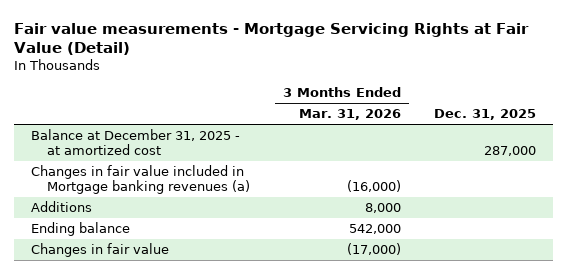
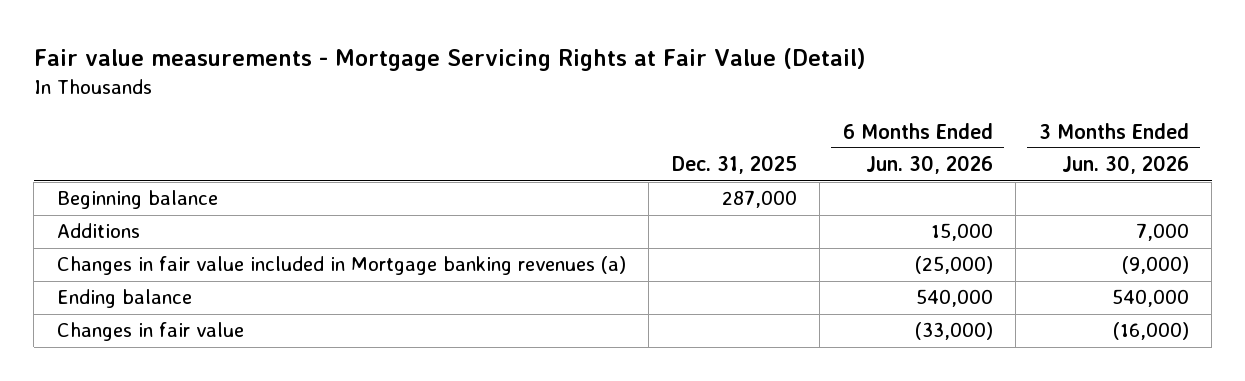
- | 3 Months Ended Mar. 31, 2026 | Dec. 31, 2025
+ | Dec. 31, 2025 | 6 Months Ended Jun. 30, 2026 | 3 Months Ended Jun. 30, 2026
- Balance at December 31, 2025 - at amortized cost | | 287,000
+ Beginning balance | 287,000 | |
moved down: Changes in fair value included in Mortgage banking revenues (a) | | (25,000) | (9,000)

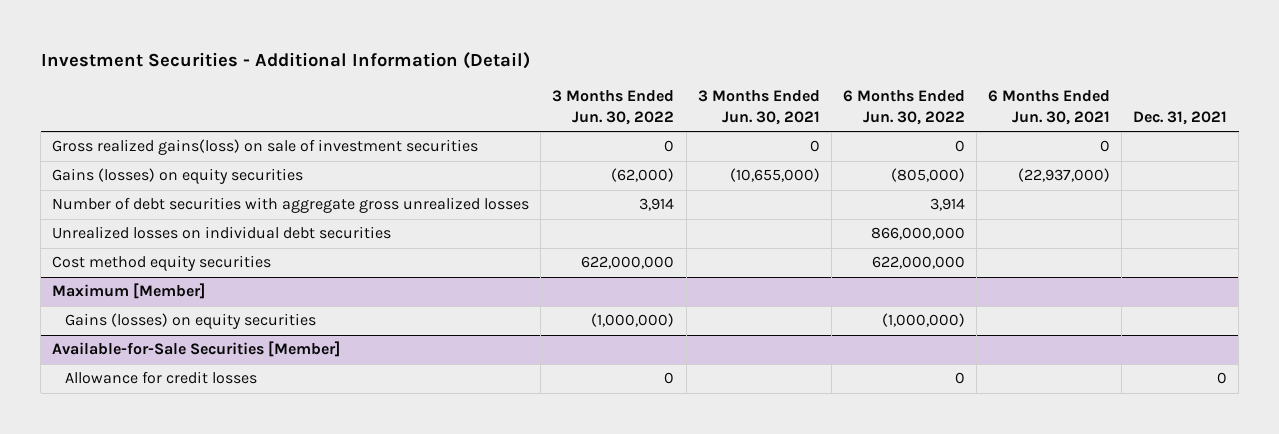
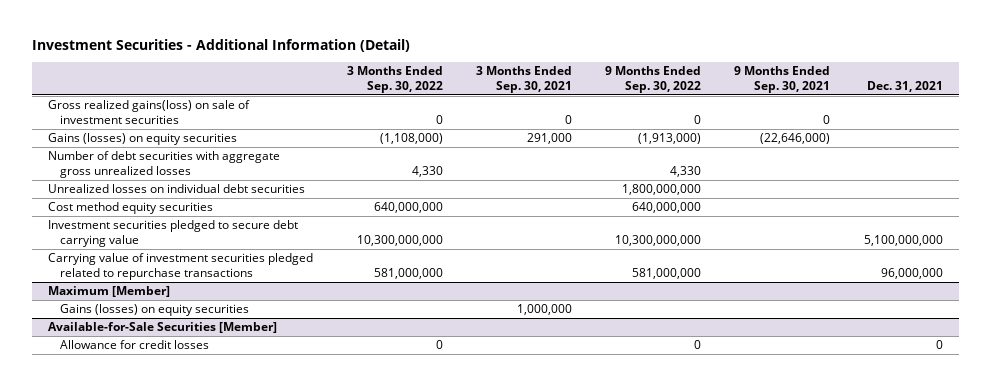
- | 3 Months Ended Jun. 30, 2022 | 3 Months Ended Jun. 30, 2021 | 6 Months Ended Jun. 30, 2022 | 6 Months Ended Jun. 30, 2021 | Dec. 31, 2021
+ | 3 Months Ended Sep. 30, 2022 | 3 Months Ended Sep. 30, 2021 | 9 Months Ended Sep. 30, 2022 | 9 Months Ended Sep. 30, 2021 | Dec. 31, 2021
+ Investment securities pledged to secure debt carrying value | 10,300,000,000 | | 10,300,000,000 | | 5,100,000,000
+ Carrying value of investment securities pledged related to repurchase transactions | 581,000,000 | | 581,000,000 | | 96,000,000

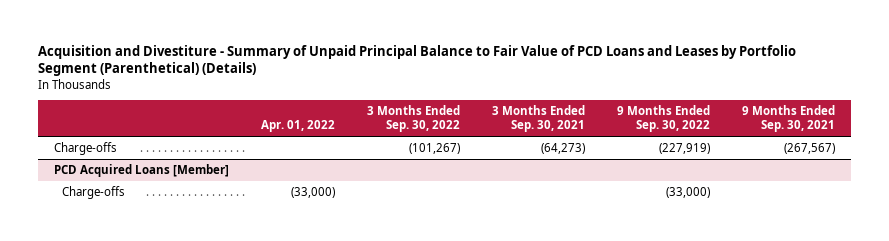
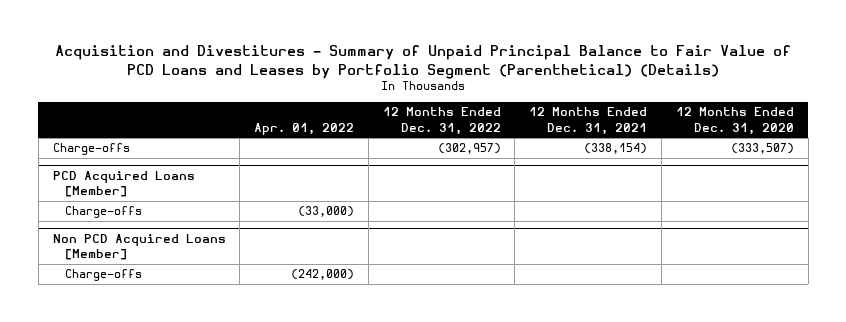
- Acquisition and Divestiture - Summary of Unpaid Principal Balance to Fair Value of PCD Loans and Leases by Portfolio Segment (Parenthetical) (Details)
+ Acquisition and Divestitures - Summary of Unpaid Principal Balance to Fair Value of PCD Loans and Leases by Portfolio Segment (Parenthetical) (Details)
- | Apr. 01, 2022 | 3 Months Ended Sep. 30, 2022 | 3 Months Ended Sep. 30, 2021 | 9 Months Ended Sep. 30, 2022 | 9 Months Ended Sep. 30, 2021
+ | Apr. 01, 2022 | 12 Months Ended Dec. 31, 2022 | 12 Months Ended Dec. 31, 2021 | 12 Months Ended Dec. 31, 2020
+ Non PCD Acquired Loans [Member]
+ Charge-offs | (242,000) | | |

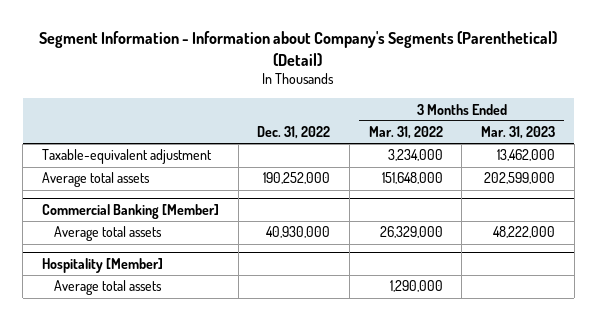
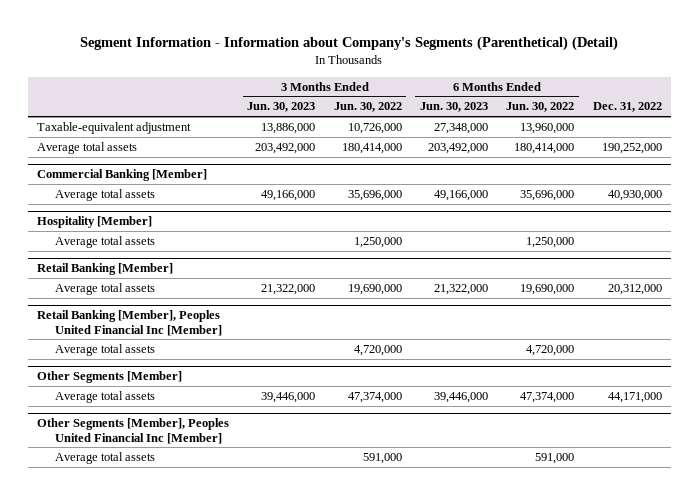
- | Dec. 31, 2022 | 3 Months Ended Mar. 31, 2022 | 3 Months Ended Mar. 31, 2023
+ | 3 Months Ended Jun. 30, 2023 | 3 Months Ended Jun. 30, 2022 | 6 Months Ended Jun. 30, 2023 | 6 Months Ended Jun. 30, 2022 | Dec. 31, 2022
+ Retail Banking [Member]
+ Average total assets | 21,322,000 | 19,690,000 | 21,322,000 | 19,690,000 | 20,312,000
+ Retail Banking [Member], Peoples United Financial Inc [Member]
+ Average total assets | | 4,720,000 | | 4,720,000 |
+ Other Segments [Member]
+ Average total assets | 39,446,000 | 47,374,000 | 39,446,000 | 47,374,000 | 44,171,000
+ Other Segments [Member], Peoples United Financial Inc [Member]
+ Average total assets | | 591,000 | | 591,000 |

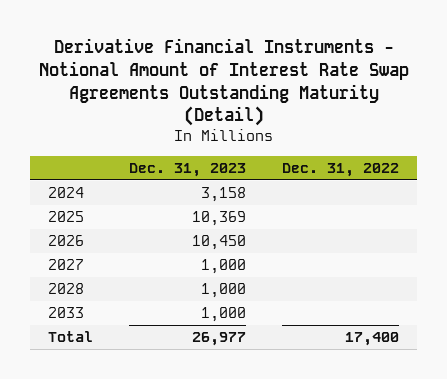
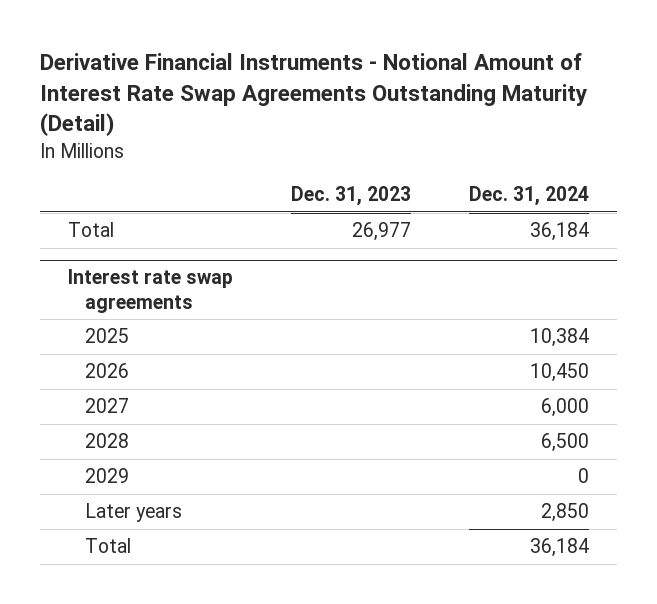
- | Dec. 31, 2023 | Dec. 31, 2022
+ | Dec. 31, 2023 | Dec. 31, 2024
- 2024 | 3,158 |
- 2025 | 10,369 |
- 2026 | 10,450 |
- 2027 | 1,000 |
- 2028 | 1,000 |
- 2033 | 1,000 |
+ Interest rate swap agreements
+ 2025 | | 10,384
+ 2026 | | 10,450
+ 2027 | | 6,000
+ 2028 | | 6,500
+ 2029 | | 0
+ Later years | | 2,850
+ Total | | 36,184

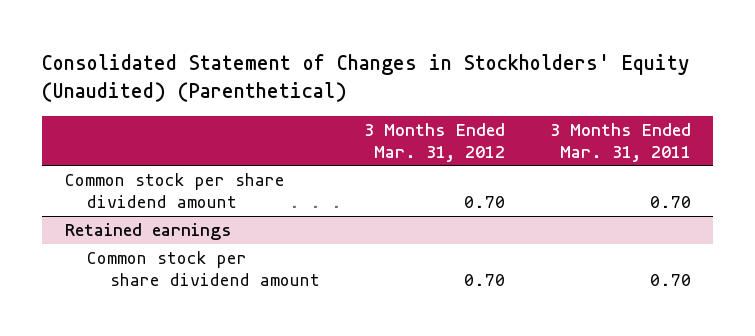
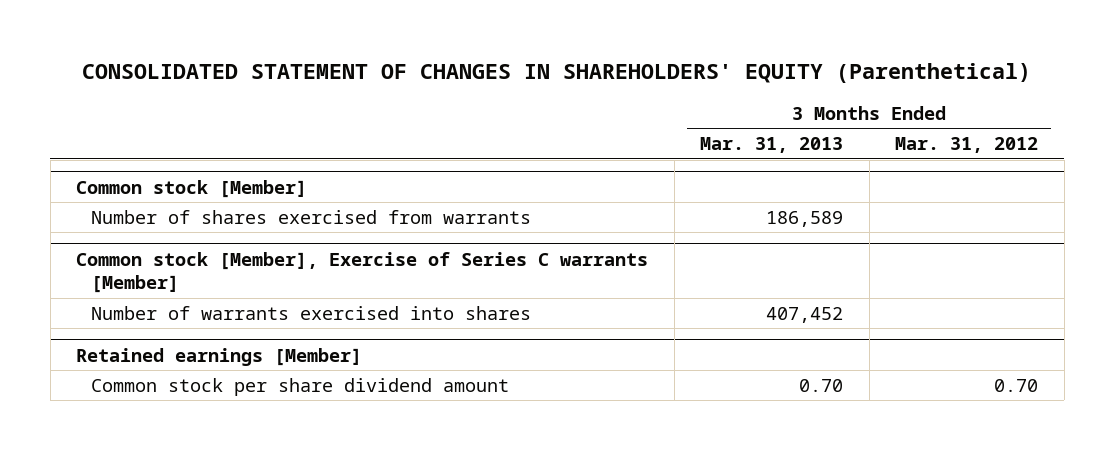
- Consolidated Statement of Changes in Stockholders' Equity (Unaudited) (Parenthetical)
+ CONSOLIDATED STATEMENT OF CHANGES IN SHAREHOLDERS' EQUITY (Parenthetical)
- | 3 Months Ended Mar. 31, 2012 | 3 Months Ended Mar. 31, 2011
+ | 3 Months Ended Mar. 31, 2013 | 3 Months Ended Mar. 31, 2012
- Common stock per share dividend amount | 0.70 | 0.70
- Retained earnings
+ Common stock [Member]
+ Number of shares exercised from warrants | 186,589 |
+ Common stock [Member], Exercise of Series C warrants [Member]
+ Number of warrants exercised into shares | 407,452 |
+ Retained earnings [Member]

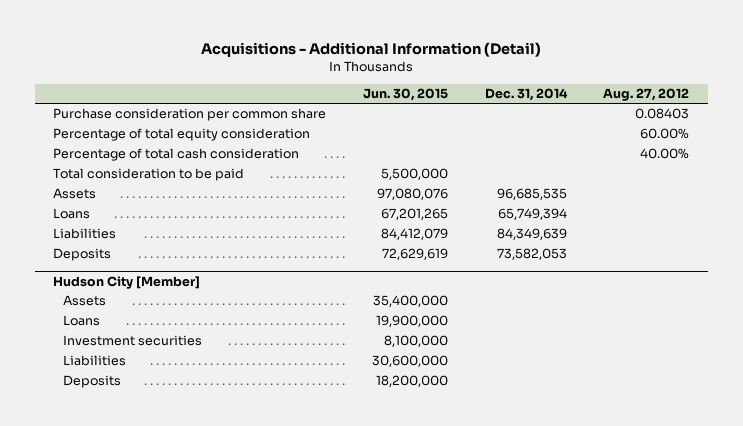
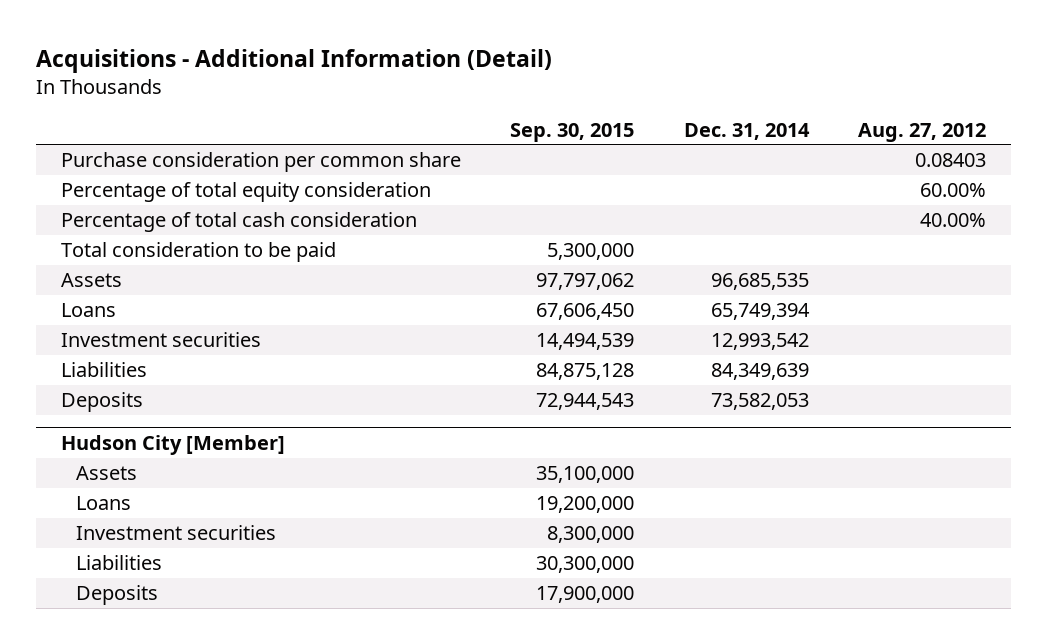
- | Jun. 30, 2015 | Dec. 31, 2014 | Aug. 27, 2012
+ | Sep. 30, 2015 | Dec. 31, 2014 | Aug. 27, 2012
+ Investment securities | 14,494,539 | 12,993,542 |

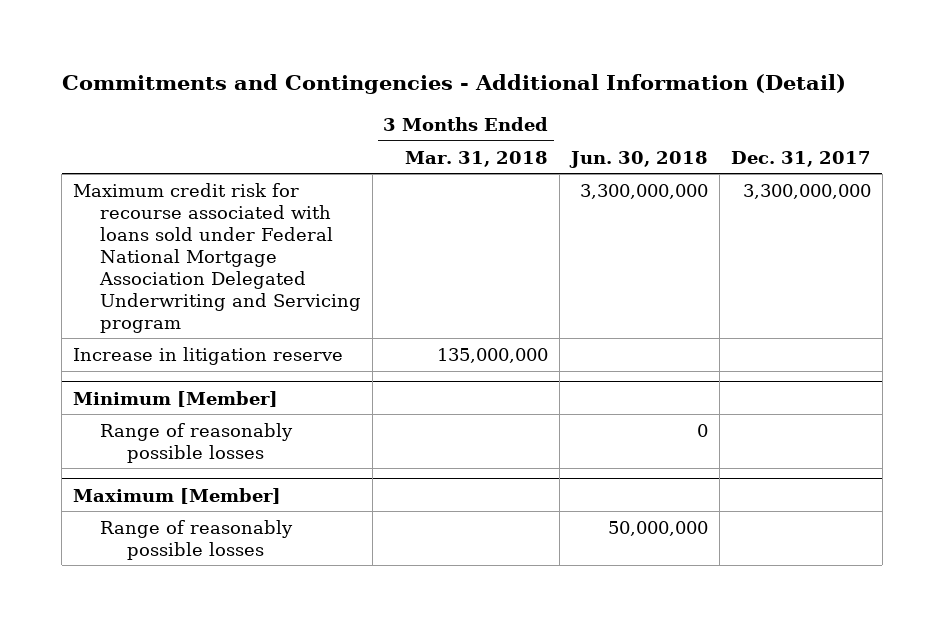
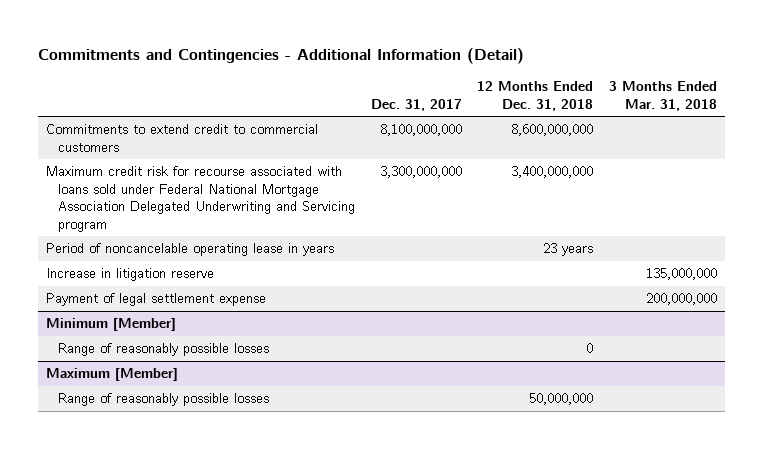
- | 3 Months Ended Mar. 31, 2018 | Jun. 30, 2018 | Dec. 31, 2017
+ | Dec. 31, 2017 | 12 Months Ended Dec. 31, 2018 | 3 Months Ended Mar. 31, 2018
+ Commitments to extend credit to commercial customers | 8,100,000,000 | 8,600,000,000 |
+ Period of noncancelable operating lease in years | | 23 years |
+ Payment of legal settlement expense | | | 200,000,000

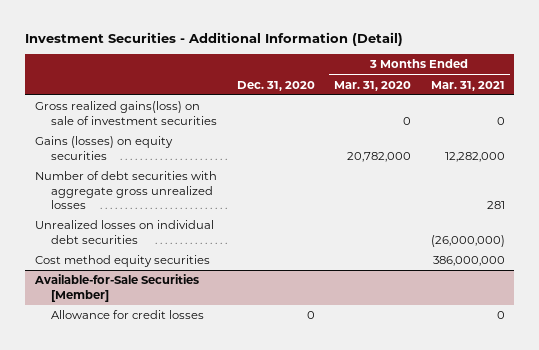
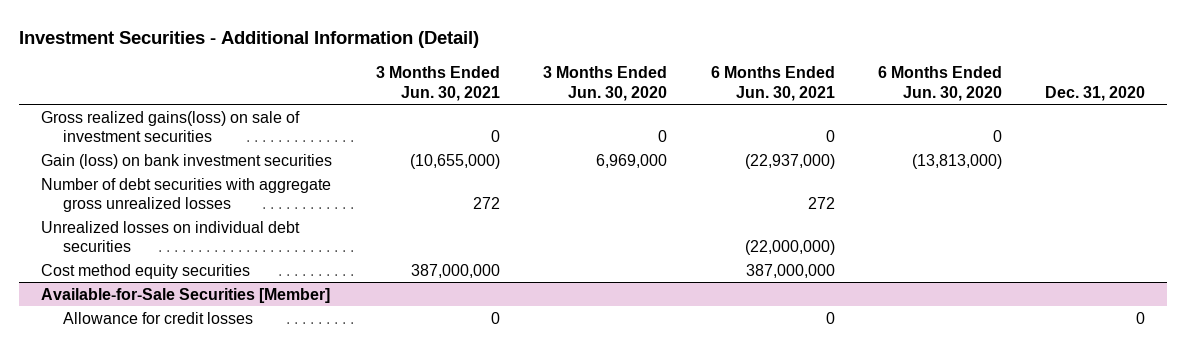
- | Dec. 31, 2020 | 3 Months Ended Mar. 31, 2020 | 3 Months Ended Mar. 31, 2021
+ | 3 Months Ended Jun. 30, 2021 | 3 Months Ended Jun. 30, 2020 | 6 Months Ended Jun. 30, 2021 | 6 Months Ended Jun. 30, 2020 | Dec. 31, 2020
- Gains (losses) on equity securities | | 20,782,000 | 12,282,000
+ Gain (loss) on bank investment securities | (10,655,000) | 6,969,000 | (22,937,000) | (13,813,000) |

